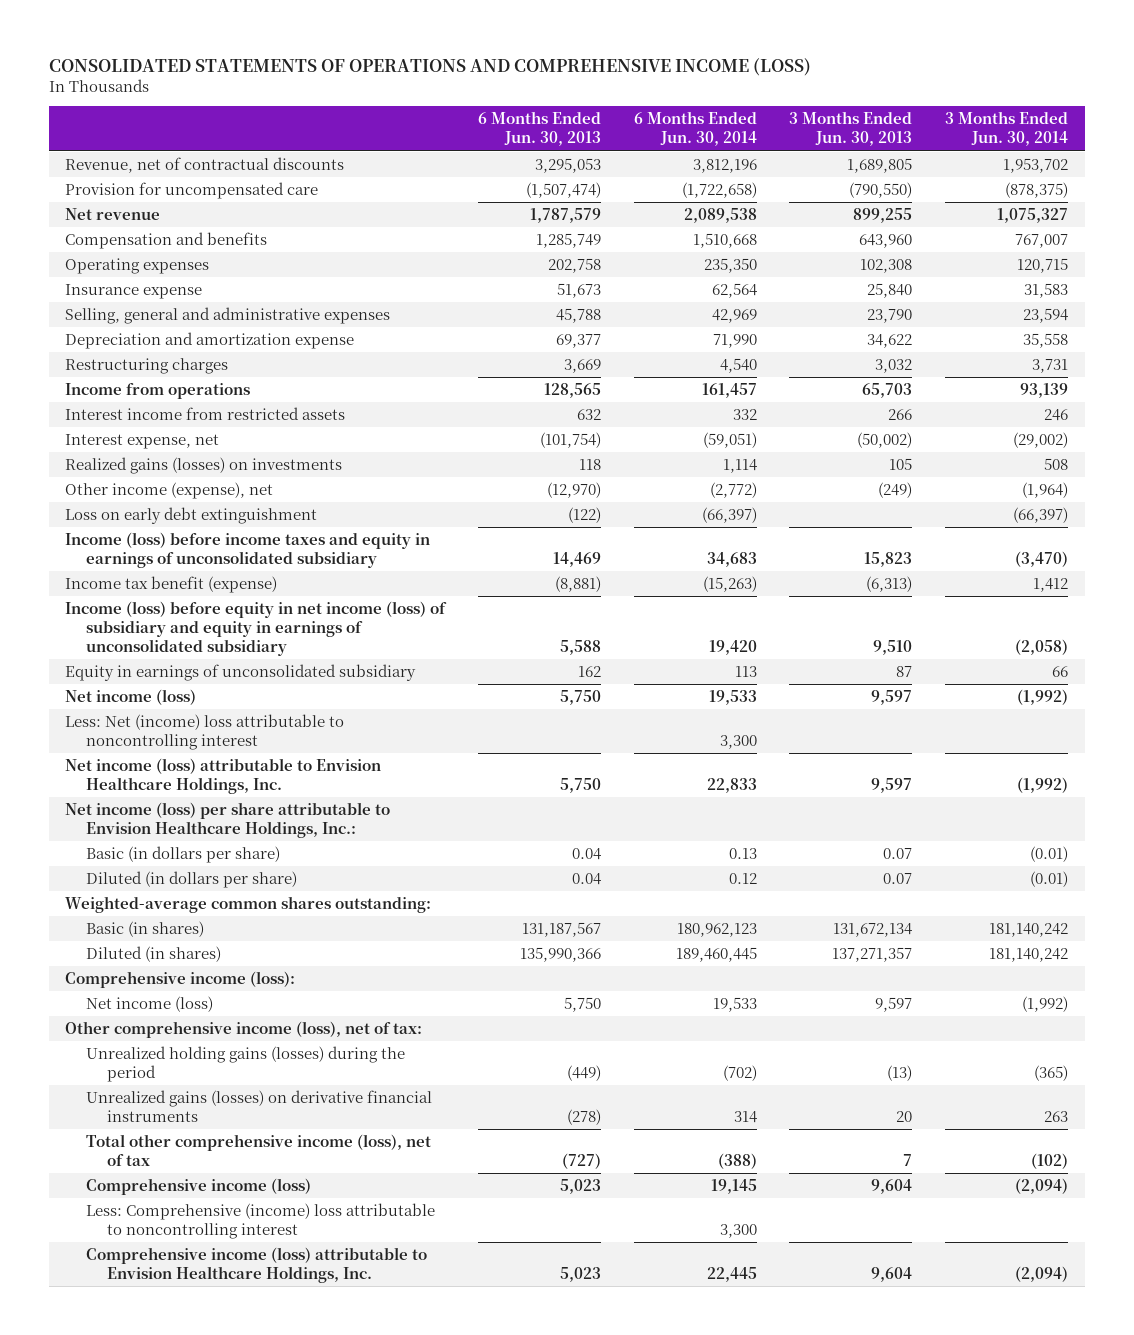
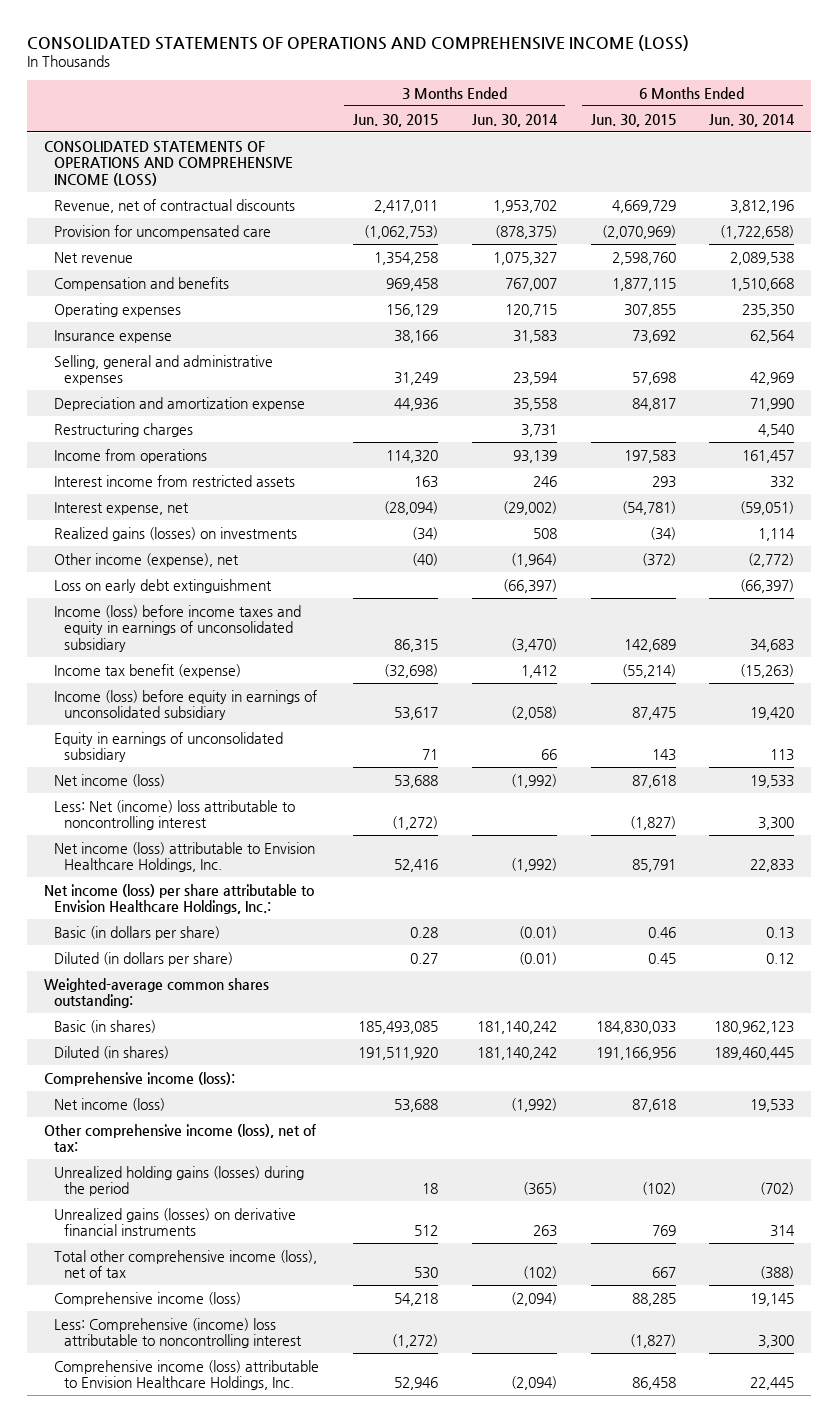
- | 6 Months Ended Jun. 30, 2013 | 6 Months Ended Jun. 30, 2014 | 3 Months Ended Jun. 30, 2013 | 3 Months Ended Jun. 30, 2014
+ | 3 Months Ended Jun. 30, 2015 | 3 Months Ended Jun. 30, 2014 | 6 Months Ended Jun. 30, 2015 | 6 Months Ended Jun. 30, 2014
+ CONSOLIDATED STATEMENTS OF OPERATIONS AND COMPREHENSIVE INCOME (LOSS)
- Income (loss) before equity in net income (loss) of subsidiary and equity in earnings of unconsolidated subsidiary | 5,588 | 19,420 | 9,510 | (2,058)
+ Income (loss) before equity in earnings of unconsolidated subsidiary | 53,617 | (2,058) | 87,475 | 19,420

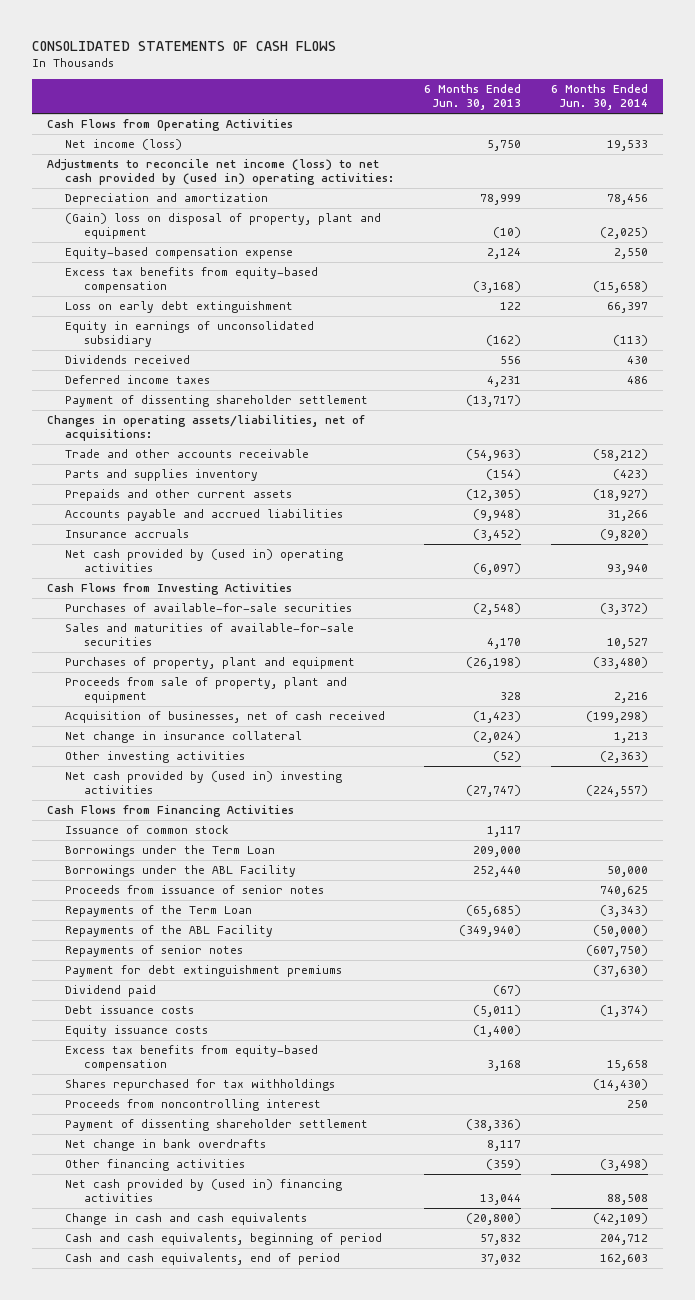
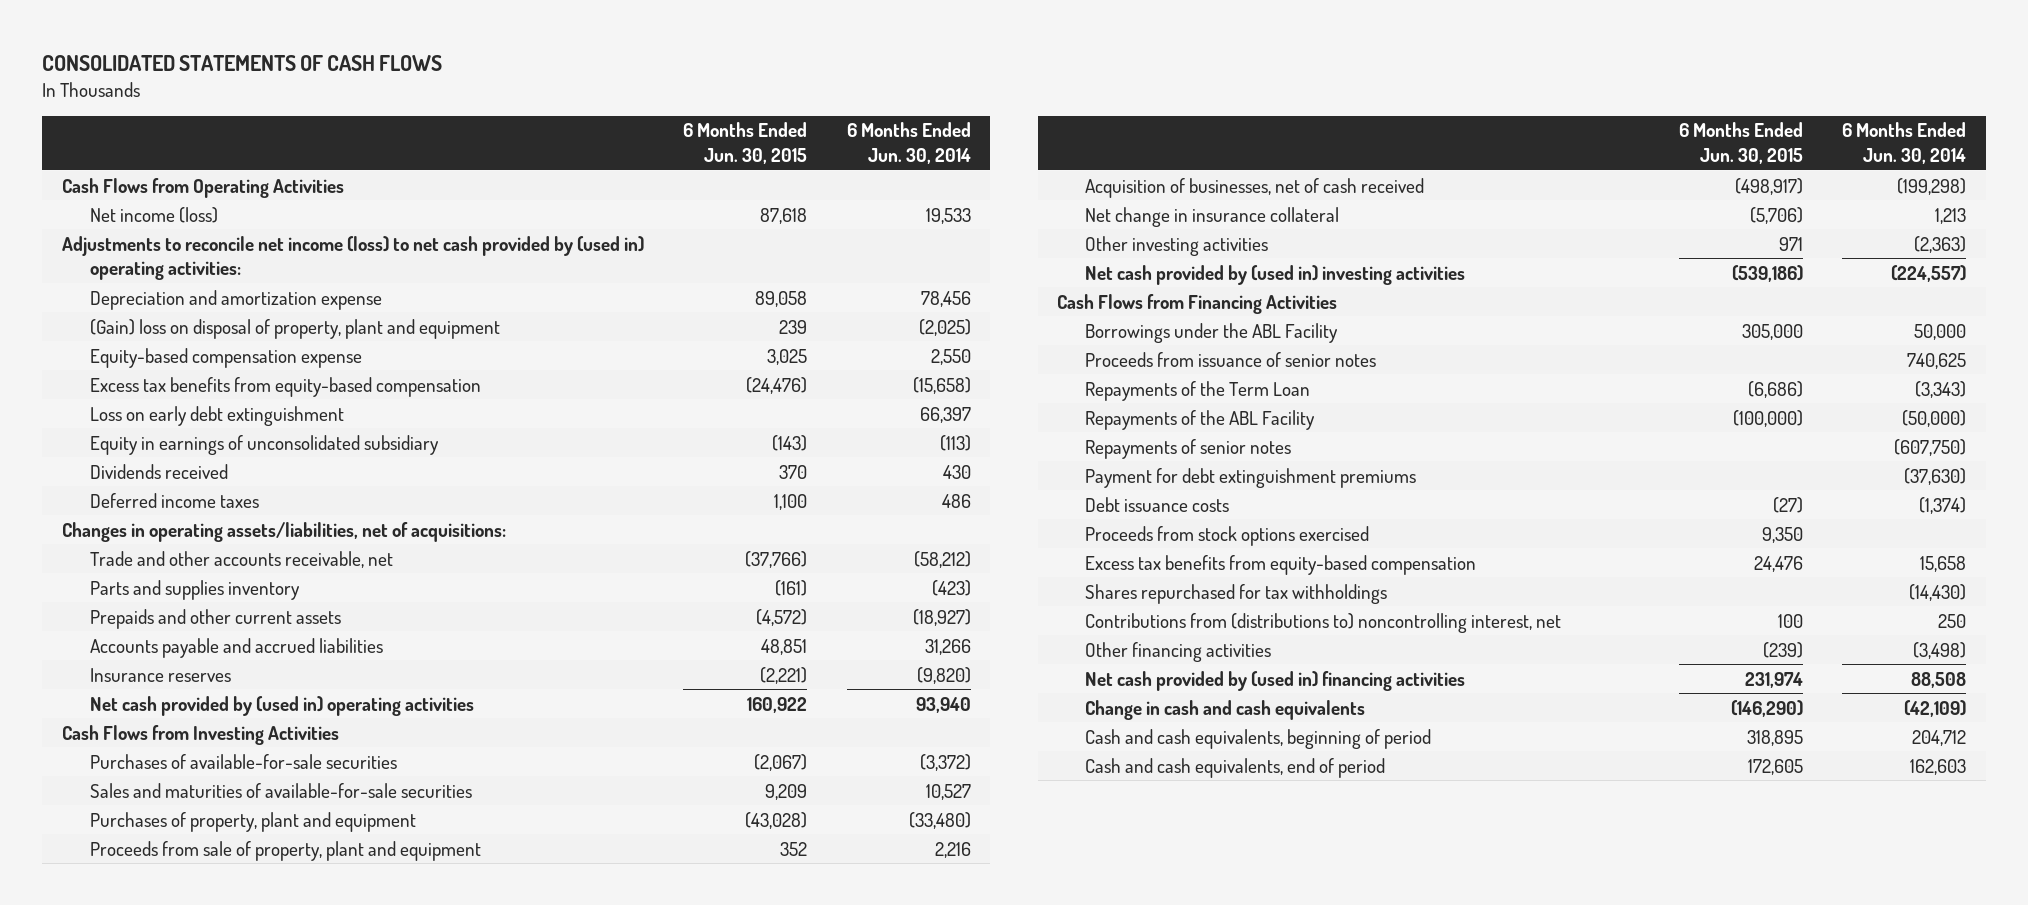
- | 6 Months Ended Jun. 30, 2013 | 6 Months Ended Jun. 30, 2014
+ | 6 Months Ended Jun. 30, 2015 | 6 Months Ended Jun. 30, 2014
- Depreciation and amortization | 78,999 | 78,456
+ Depreciation and amortization expense | 89,058 | 78,456
- Payment of dissenting shareholder settlement | (13,717) |
- Trade and other accounts receivable | (54,963) | (58,212)
+ Trade and other accounts receivable, net | (37,766) | (58,212)
- Insurance accruals | (3,452) | (9,820)
+ Insurance reserves | (2,221) | (9,820)
- Issuance of common stock | 1,117 |
- Borrowings under the Term Loan | 209,000 |
- Dividend paid | (67) |
- Equity issuance costs | (1,400) |
+ Proceeds from stock options exercised | 9,350 |
- Proceeds from noncontrolling interest | | 250
- Payment of dissenting shareholder settlement | (38,336) |
- Net change in bank overdrafts | 8,117 |
+ Contributions from (distributions to) noncontrolling interest, net | 100 | 250

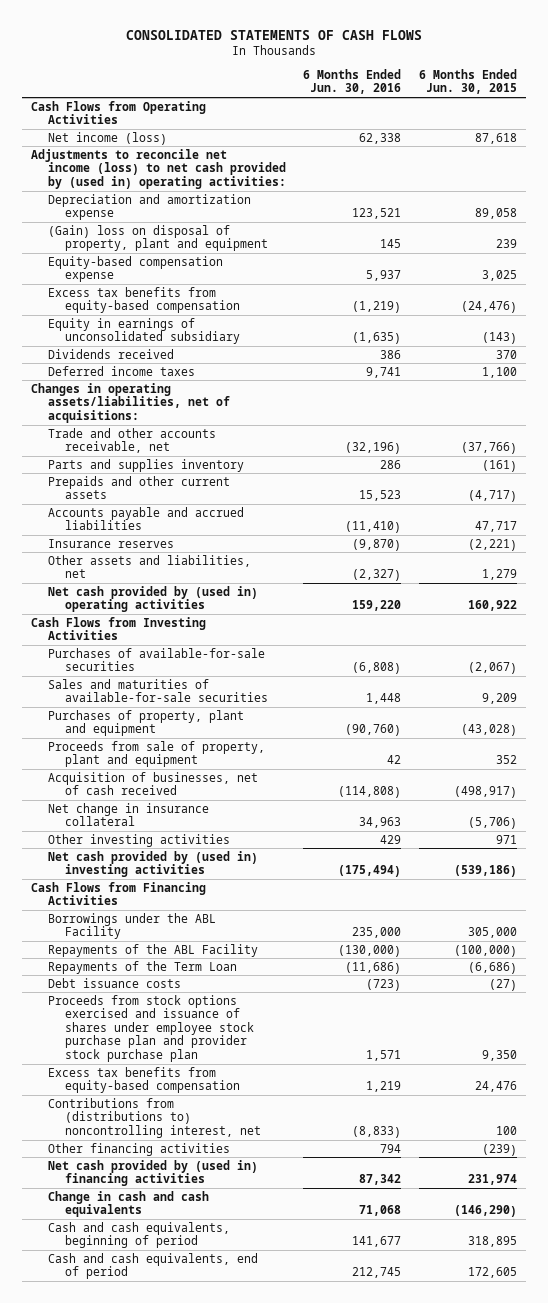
- | 6 Months Ended Jun. 30, 2015 | 6 Months Ended Jun. 30, 2014
+ | 6 Months Ended Jun. 30, 2016 | 6 Months Ended Jun. 30, 2015
- Loss on early debt extinguishment | | 66,397
- Prepaids and other current assets | (4,572) | (18,927)
- Accounts payable and accrued liabilities | 48,851 | 31,266
+ Prepaids and other current assets | 15,523 | (4,717)
+ Accounts payable and accrued liabilities | (11,410) | 47,717
+ Other assets and liabilities, net | (2,327) | 1,279
- Proceeds from issuance of senior notes | | 740,625
- Repayments of senior notes | | (607,750)
- Payment for debt extinguishment premiums | | (37,630)
moved down: Repayments of the Term Loan | (11,686) | (6,686)
- Proceeds from stock options exercised | 9,350 |
+ Proceeds from stock options exercised and issuance of shares under employee stock purchase plan and provider stock purchase plan | 1,571 | 9,350
- Shares repurchased for tax withholdings | | (14,430)

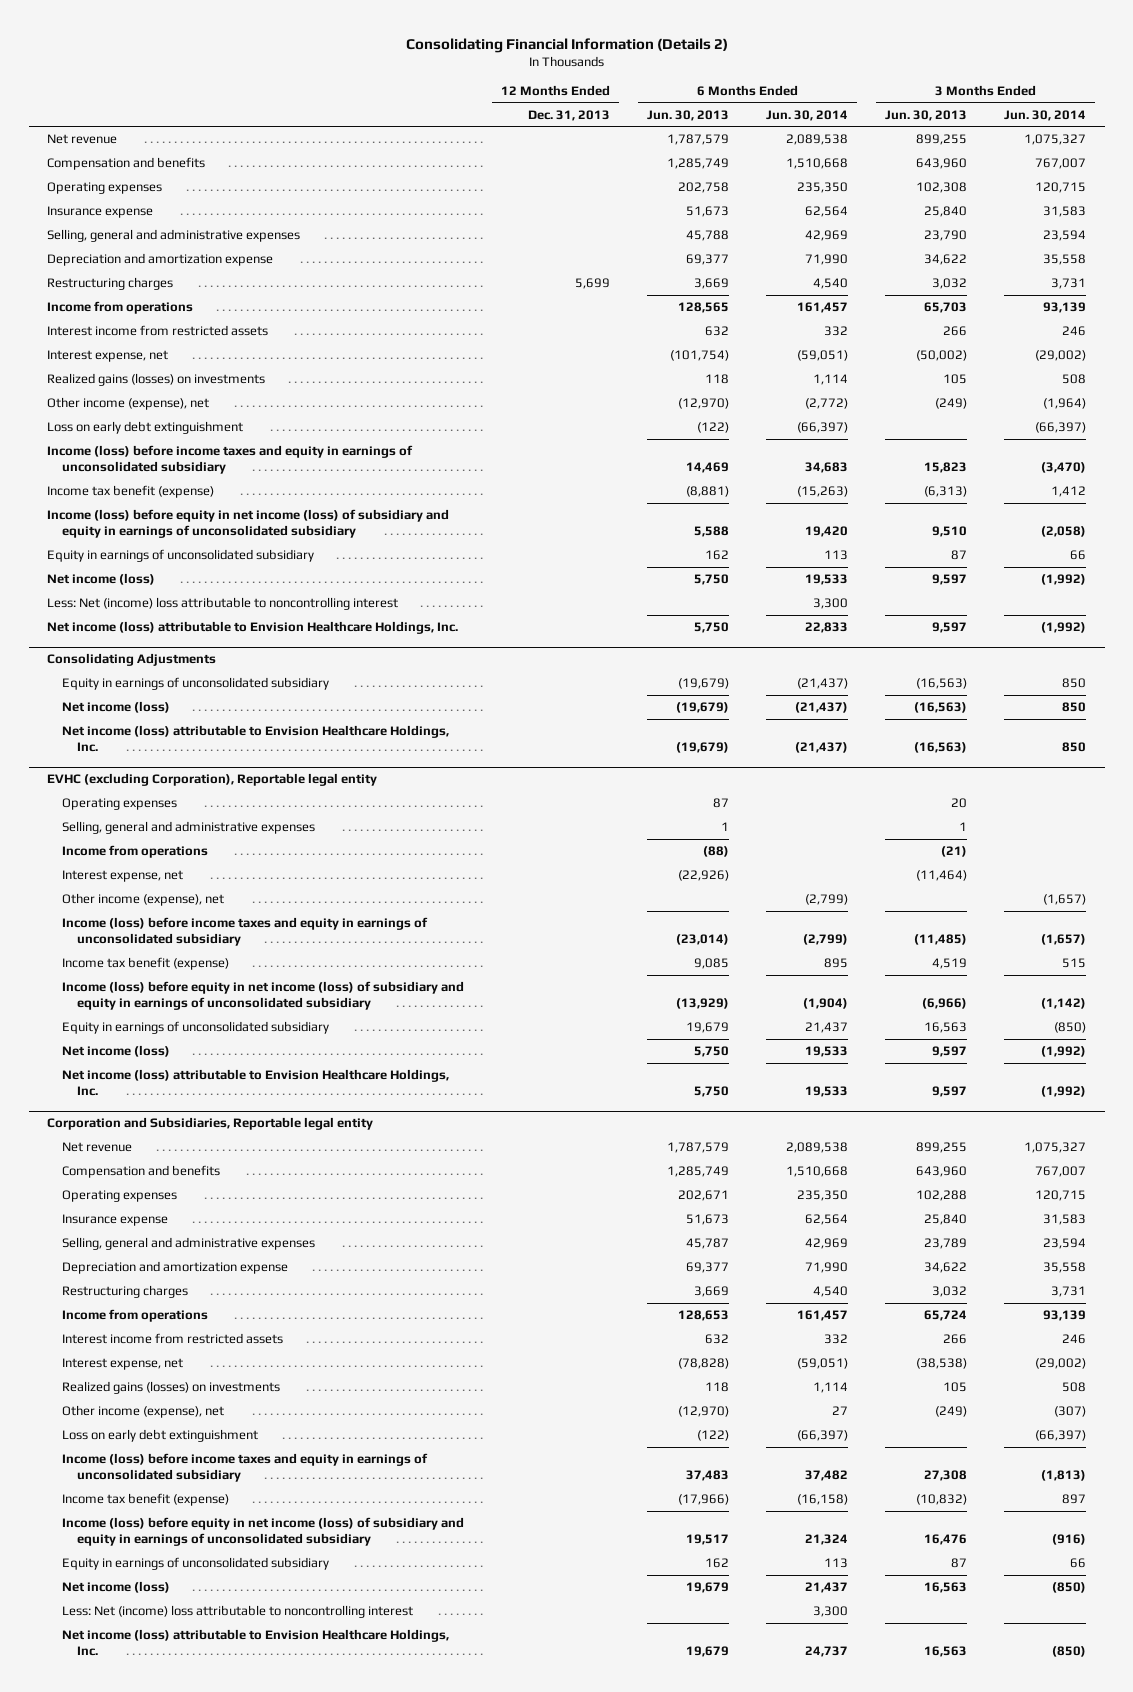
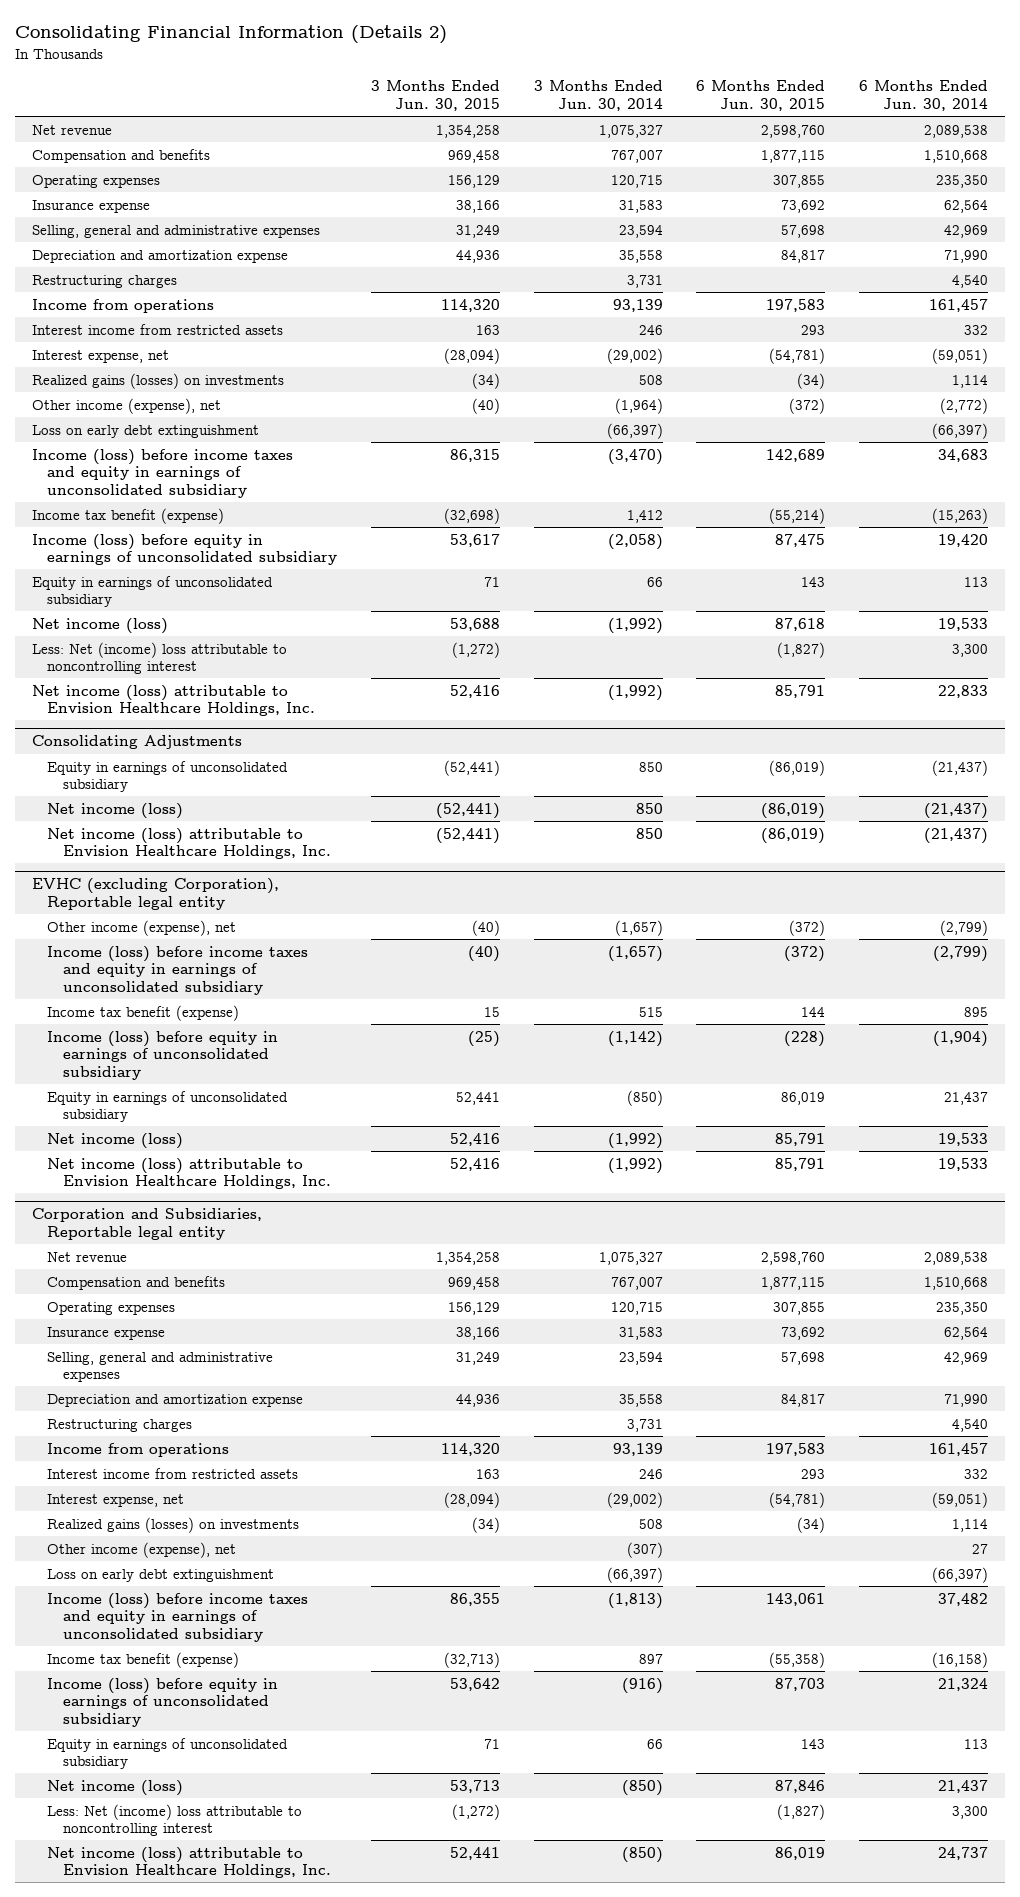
- | 12 Months Ended Dec. 31, 2013 | 6 Months Ended Jun. 30, 2013 | 6 Months Ended Jun. 30, 2014 | 3 Months Ended Jun. 30, 2013 | 3 Months Ended Jun. 30, 2014
+ | 3 Months Ended Jun. 30, 2015 | 3 Months Ended Jun. 30, 2014 | 6 Months Ended Jun. 30, 2015 | 6 Months Ended Jun. 30, 2014
- Income (loss) before equity in net income (loss) of subsidiary and equity in earnings of unconsolidated subsidiary | | 5,588 | 19,420 | 9,510 | (2,058)
+ Income (loss) before equity in earnings of unconsolidated subsidiary | 53,617 | (2,058) | 87,475 | 19,420
@ EVHC (excluding Corporation), Reportable legal entity
- Operating expenses | | 87 | | 20 |
- Selling, general and administrative expenses | | 1 | | 1 |
- Income from operations | | (88) | | (21) |
- Interest expense, net | | (22,926) | | (11,464) |
- Income (loss) before equity in net income (loss) of subsidiary and equity in earnings of unconsolidated subsidiary | | (13,929) | (1,904) | (6,966) | (1,142)
+ Income (loss) before equity in earnings of unconsolidated subsidiary | (25) | (1,142) | (228) | (1,904)
@ Corporation and Subsidiaries, Reportable legal entity
- Income (loss) before equity in net income (loss) of subsidiary and equity in earnings of unconsolidated subsidiary | | 19,517 | 21,324 | 16,476 | (916)
+ Income (loss) before equity in earnings of unconsolidated subsidiary | 53,642 | (916) | 87,703 | 21,324

